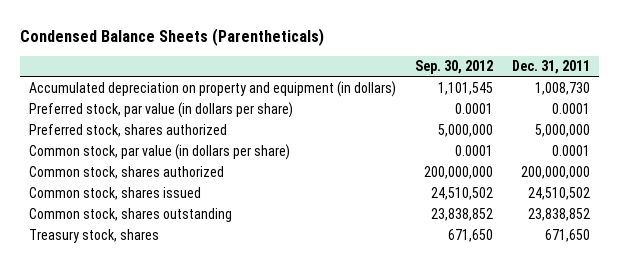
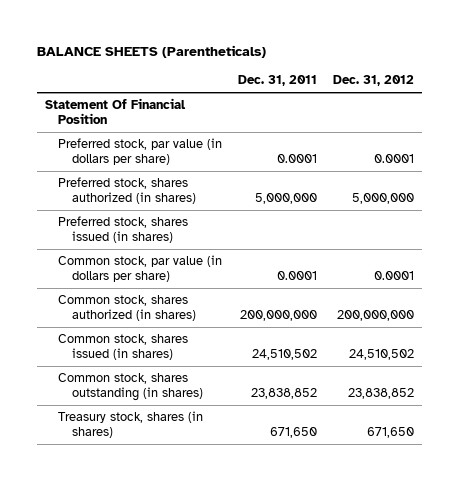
- Condensed Balance Sheets (Parentheticals)
+ BALANCE SHEETS (Parentheticals)
- | Sep. 30, 2012 | Dec. 31, 2011
+ | Dec. 31, 2011 | Dec. 31, 2012
- Accumulated depreciation on property and equipment (in dollars) | 1,101,545 | 1,008,730
+ Statement Of Financial Position
- Preferred stock, shares authorized | 5,000,000 | 5,000,000
+ Preferred stock, shares authorized (in shares) | 5,000,000 | 5,000,000
+ Preferred stock, shares issued (in shares)
- Common stock, shares authorized | 200,000,000 | 200,000,000
- Common stock, shares issued | 24,510,502 | 24,510,502
- Common stock, shares outstanding | 23,838,852 | 23,838,852
- Treasury stock, shares | 671,650 | 671,650
+ Common stock, shares authorized (in shares) | 200,000,000 | 200,000,000
+ Common stock, shares issued (in shares) | 24,510,502 | 24,510,502
+ Common stock, shares outstanding (in shares) | 23,838,852 | 23,838,852
+ Treasury stock, shares (in shares) | 671,650 | 671,650

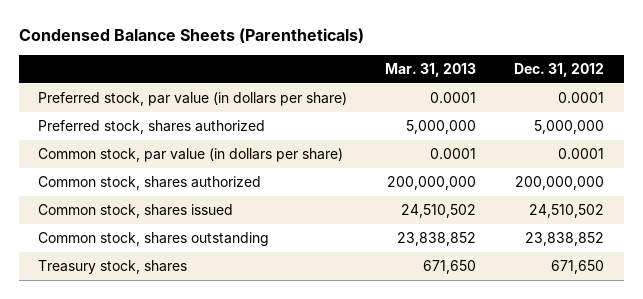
- BALANCE SHEETS (Parentheticals)
+ Condensed Balance Sheets (Parentheticals)
- | Dec. 31, 2011 | Dec. 31, 2012
+ | Mar. 31, 2013 | Dec. 31, 2012
- Statement Of Financial Position
- Preferred stock, shares authorized (in shares) | 5,000,000 | 5,000,000
- Preferred stock, shares issued (in shares)
+ Preferred stock, shares authorized | 5,000,000 | 5,000,000
- Common stock, shares authorized (in shares) | 200,000,000 | 200,000,000
- Common stock, shares issued (in shares) | 24,510,502 | 24,510,502
- Common stock, shares outstanding (in shares) | 23,838,852 | 23,838,852
- Treasury stock, shares (in shares) | 671,650 | 671,650
+ Common stock, shares authorized | 200,000,000 | 200,000,000
+ Common stock, shares issued | 24,510,502 | 24,510,502
+ Common stock, shares outstanding | 23,838,852 | 23,838,852
+ Treasury stock, shares | 671,650 | 671,650

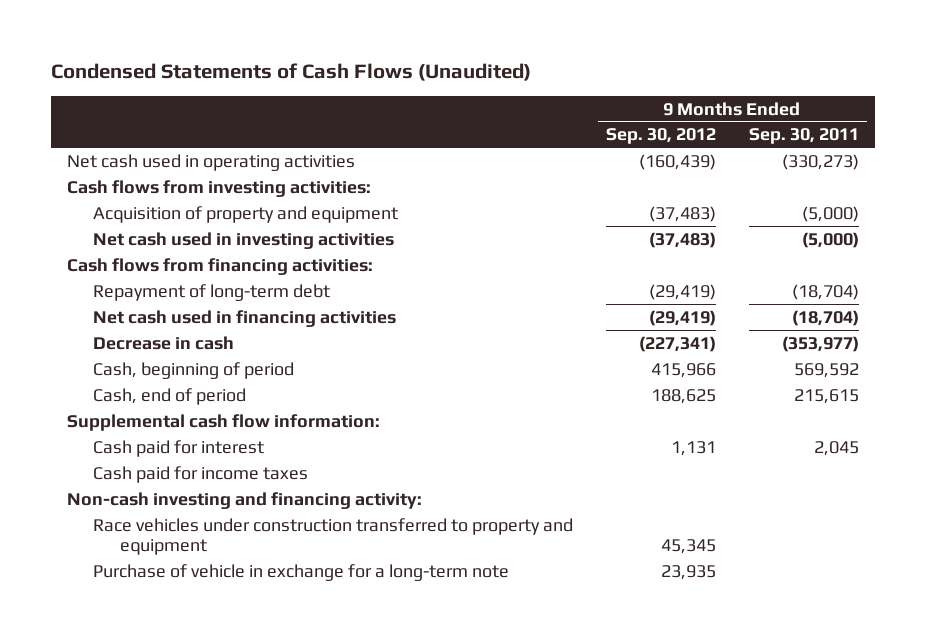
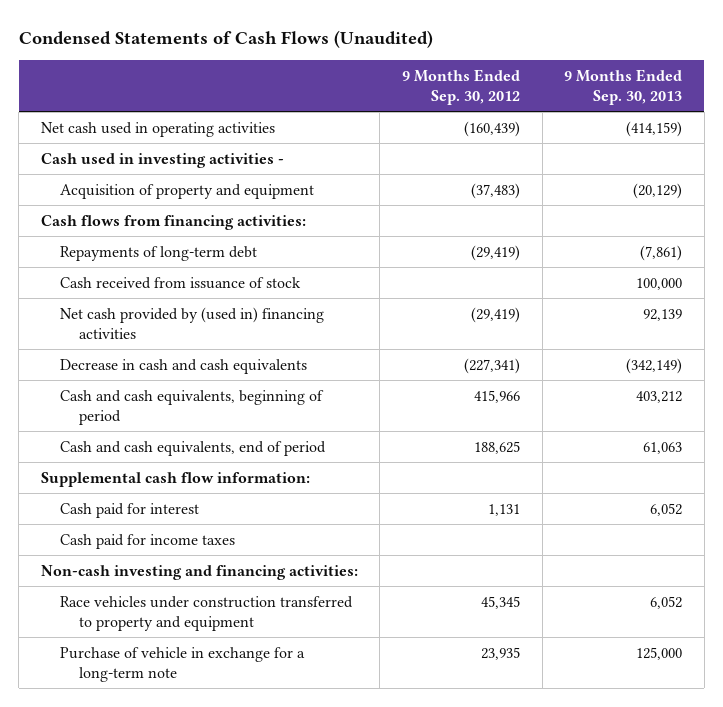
- | 9 Months Ended Sep. 30, 2012 | 9 Months Ended Sep. 30, 2011
+ | 9 Months Ended Sep. 30, 2012 | 9 Months Ended Sep. 30, 2013
- Cash flows from investing activities:
+ Cash used in investing activities -
- Net cash used in investing activities | (37,483) | (5,000)
- Repayment of long-term debt | (29,419) | (18,704)
- Net cash used in financing activities | (29,419) | (18,704)
- Decrease in cash | (227,341) | (353,977)
- Cash, beginning of period | 415,966 | 569,592
- Cash, end of period | 188,625 | 215,615
+ Repayments of long-term debt | (29,419) | (7,861)
+ Cash received from issuance of stock | | 100,000
+ Net cash provided by (used in) financing activities | (29,419) | 92,139
+ Decrease in cash and cash equivalents | (227,341) | (342,149)
+ Cash and cash equivalents, beginning of period | 415,966 | 403,212
+ Cash and cash equivalents, end of period | 188,625 | 61,063
- Non-cash investing and financing activity:
+ Non-cash investing and financing activities:

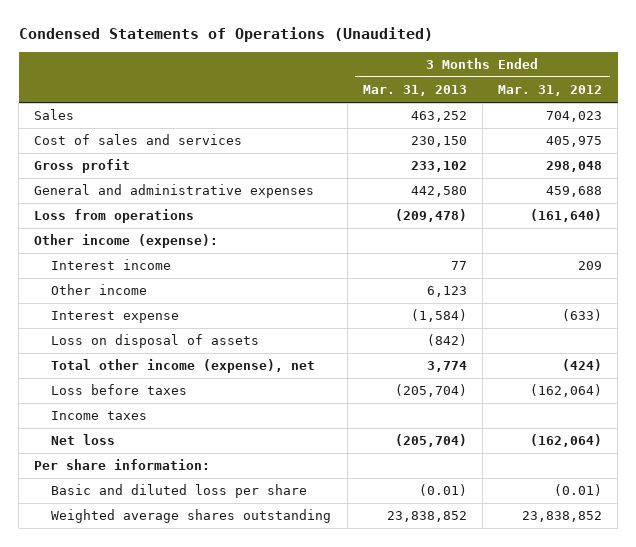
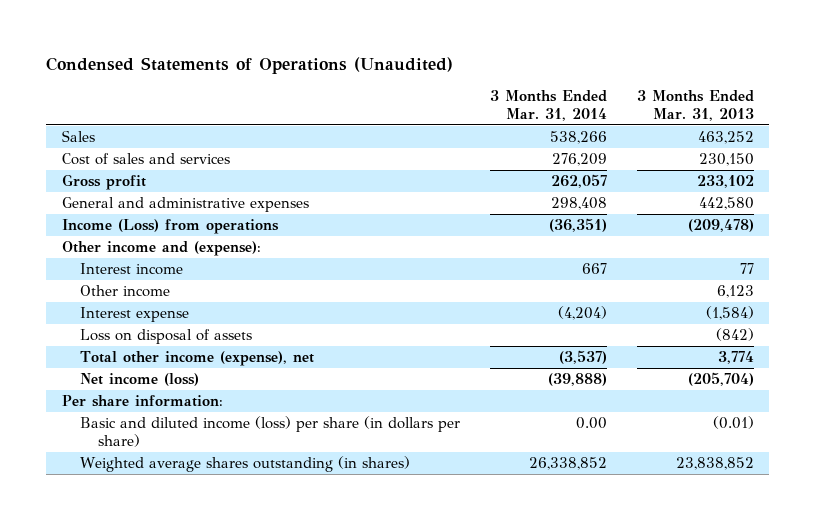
- | 3 Months Ended Mar. 31, 2013 | 3 Months Ended Mar. 31, 2012
+ | 3 Months Ended Mar. 31, 2014 | 3 Months Ended Mar. 31, 2013
- Loss from operations | (209,478) | (161,640)
- Other income (expense):
+ Income (Loss) from operations | (36,351) | (209,478)
+ Other income and (expense):
- Loss before taxes | (205,704) | (162,064)
- Income taxes
- Net loss | (205,704) | (162,064)
+ Net income (loss) | (39,888) | (205,704)
- Basic and diluted loss per share | (0.01) | (0.01)
- Weighted average shares outstanding | 23,838,852 | 23,838,852
+ Basic and diluted income (loss) per share (in dollars per share) | 0.00 | (0.01)
+ Weighted average shares outstanding (in shares) | 26,338,852 | 23,838,852

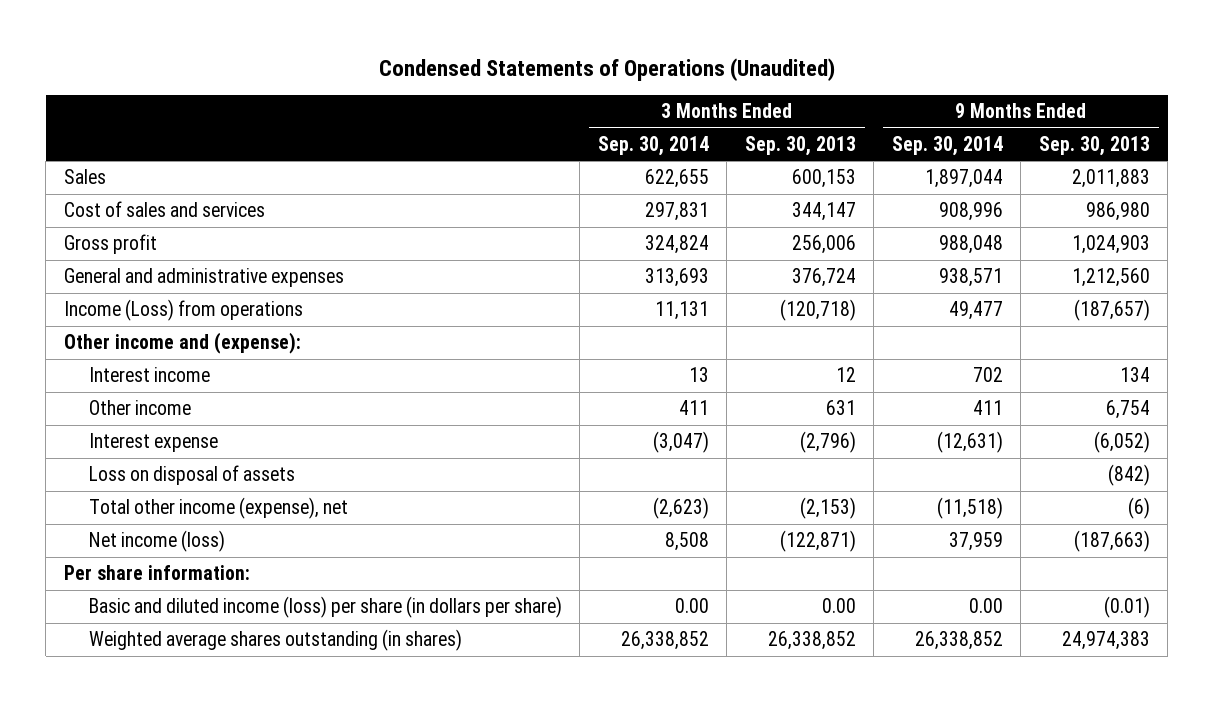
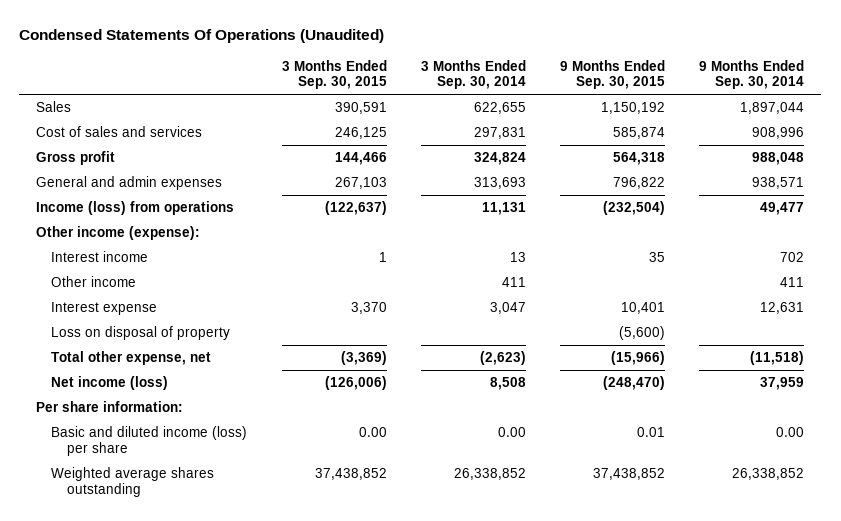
- Condensed Statements of Operations (Unaudited)
+ Condensed Statements Of Operations (Unaudited)
- | 3 Months Ended Sep. 30, 2014 | 3 Months Ended Sep. 30, 2013 | 9 Months Ended Sep. 30, 2014 | 9 Months Ended Sep. 30, 2013
+ | 3 Months Ended Sep. 30, 2015 | 3 Months Ended Sep. 30, 2014 | 9 Months Ended Sep. 30, 2015 | 9 Months Ended Sep. 30, 2014
- General and administrative expenses | 313,693 | 376,724 | 938,571 | 1,212,560
- Income (Loss) from operations | 11,131 | (120,718) | 49,477 | (187,657)
- Other income and (expense):
+ General and admin expenses | 267,103 | 313,693 | 796,822 | 938,571
+ Income (loss) from operations | (122,637) | 11,131 | (232,504) | 49,477
+ Other income (expense):
- Interest expense | (3,047) | (2,796) | (12,631) | (6,052)
- Loss on disposal of assets | | | | (842)
- Total other income (expense), net | (2,623) | (2,153) | (11,518) | (6)
+ Interest expense | 3,370 | 3,047 | 10,401 | 12,631
+ Loss on disposal of property | | | (5,600) |
+ Total other expense, net | (3,369) | (2,623) | (15,966) | (11,518)
- Basic and diluted income (loss) per share (in dollars per share) | 0.00 | 0.00 | 0.00 | (0.01)
- Weighted average shares outstanding (in shares) | 26,338,852 | 26,338,852 | 26,338,852 | 24,974,383
+ Basic and diluted income (loss) per share | 0.00 | 0.00 | 0.01 | 0.00
+ Weighted average shares outstanding | 37,438,852 | 26,338,852 | 37,438,852 | 26,338,852

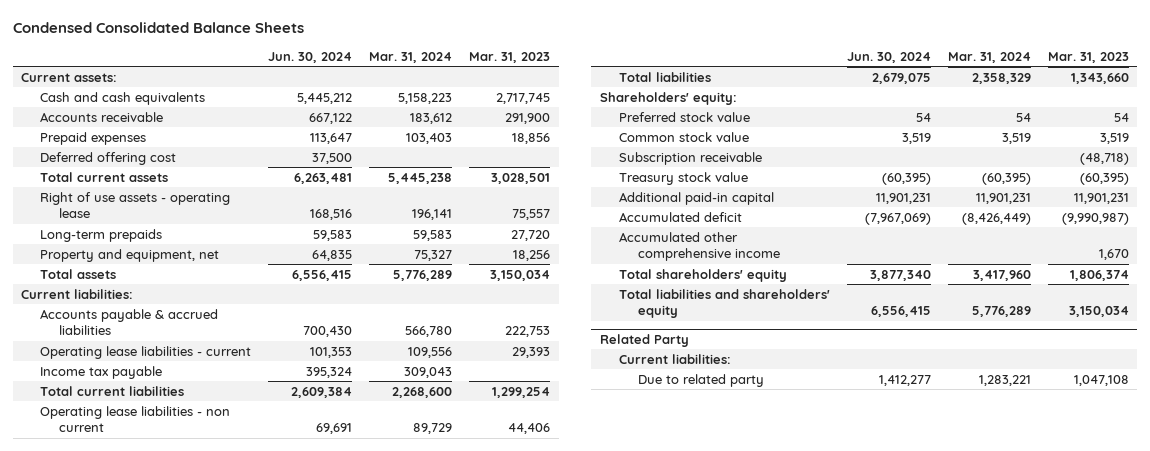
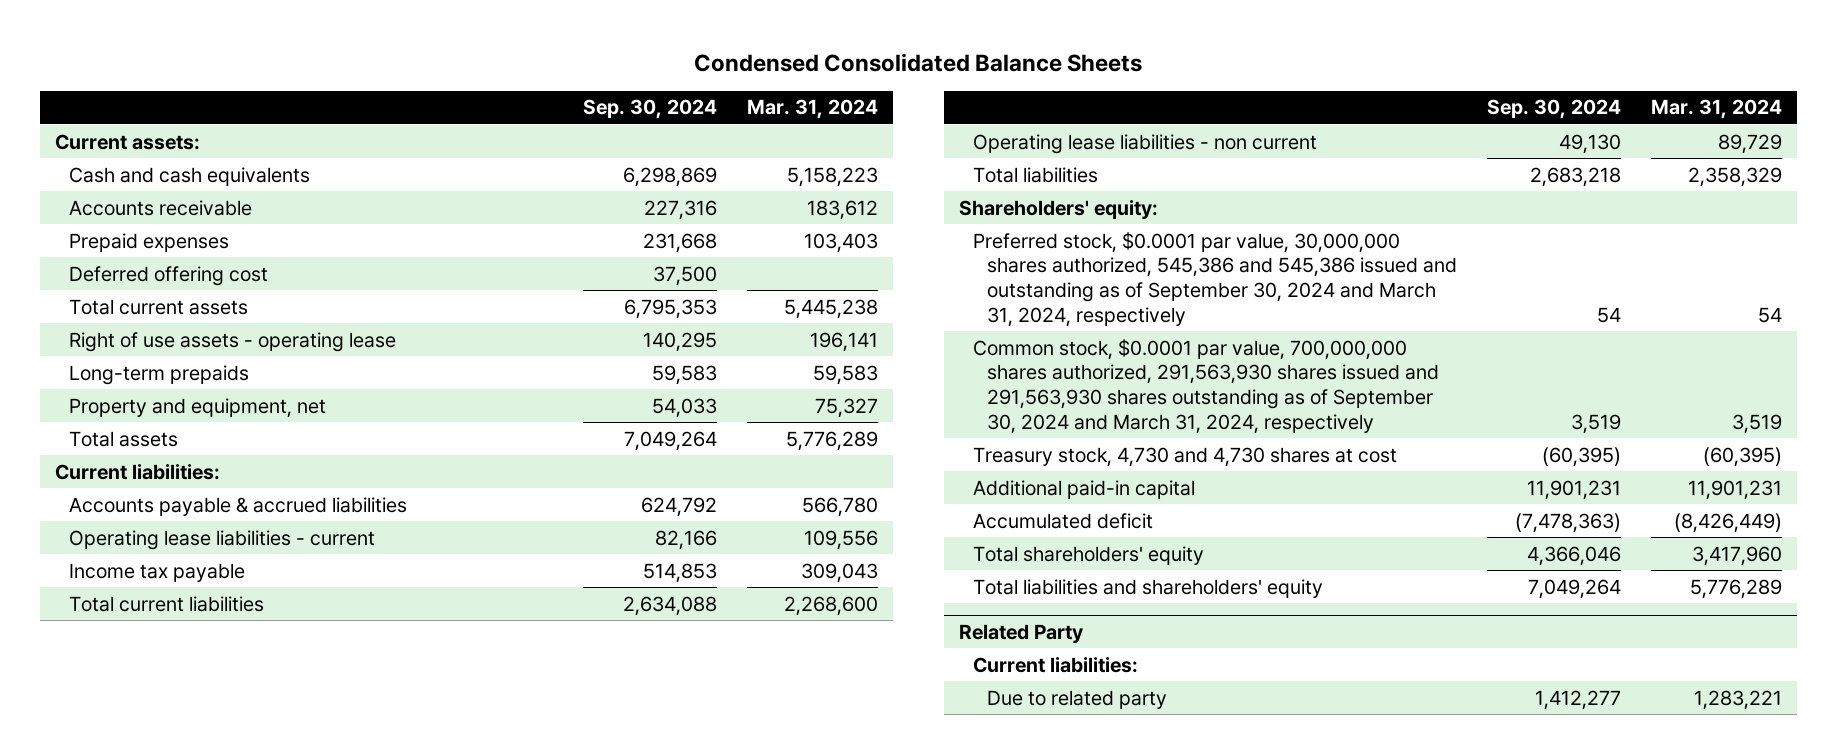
- | Jun. 30, 2024 | Mar. 31, 2024 | Mar. 31, 2023
+ | Sep. 30, 2024 | Mar. 31, 2024
- Preferred stock value | 54 | 54 | 54
- Common stock value | 3,519 | 3,519 | 3,519
- Subscription receivable | | | (48,718)
- Treasury stock value | (60,395) | (60,395) | (60,395)
+ Preferred stock, $0.0001 par value, 30,000,000 shares authorized, 545,386 and 545,386 issued and outstanding as of September 30, 2024 and March 31, 2024, respectively | 54 | 54
+ Common stock, $0.0001 par value, 700,000,000 shares authorized, 291,563,930 shares issued and 291,563,930 shares outstanding as of September 30, 2024 and March 31, 2024, respectively | 3,519 | 3,519
+ Treasury stock, 4,730 and 4,730 shares at cost | (60,395) | (60,395)
- Accumulated other comprehensive income | | | 1,670

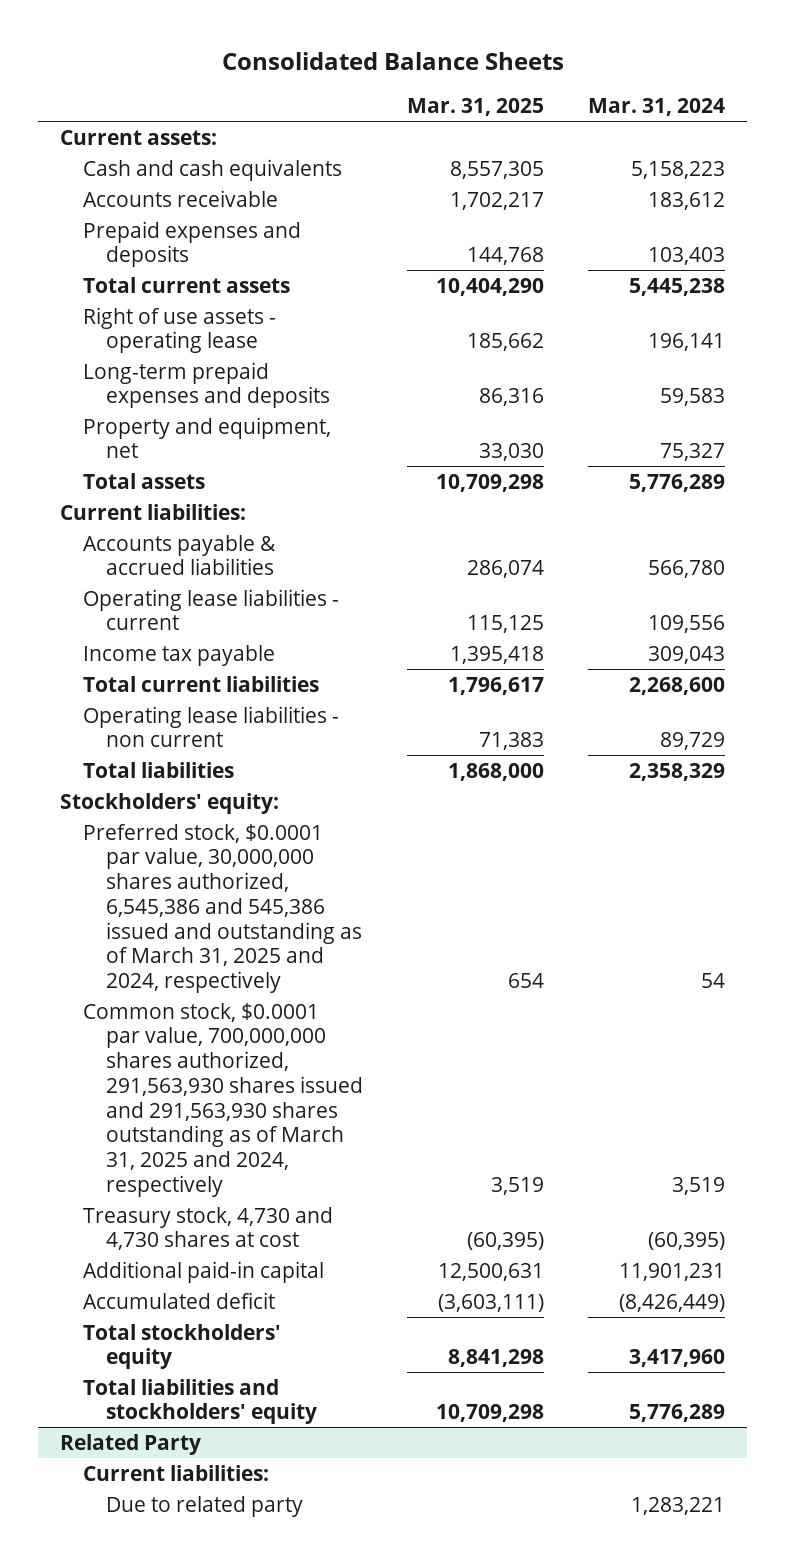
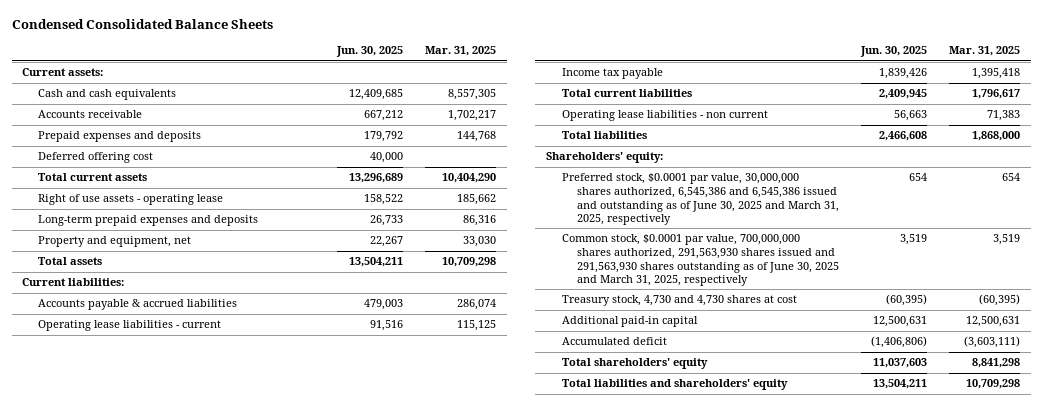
- Consolidated Balance Sheets
+ Condensed Consolidated Balance Sheets
- | Mar. 31, 2025 | Mar. 31, 2024
+ | Jun. 30, 2025 | Mar. 31, 2025
+ Deferred offering cost | 40,000 |
- Stockholders' equity:
- Preferred stock, $0.0001 par value, 30,000,000 shares authorized, 6,545,386 and 545,386 issued and outstanding as of March 31, 2025 and 2024, respectively | 654 | 54
- Common stock, $0.0001 par value, 700,000,000 shares authorized, 291,563,930 shares issued and 291,563,930 shares outstanding as of March 31, 2025 and 2024, respectively | 3,519 | 3,519
+ Shareholders' equity:
+ Preferred stock, $0.0001 par value, 30,000,000 shares authorized, 6,545,386 and 6,545,386 issued and outstanding as of June 30, 2025 and March 31, 2025, respectively | 654 | 654
+ Common stock, $0.0001 par value, 700,000,000 shares authorized, 291,563,930 shares issued and 291,563,930 shares outstanding as of June 30, 2025 and March 31, 2025, respectively | 3,519 | 3,519
- Total stockholders' equity | 8,841,298 | 3,417,960
- Total liabilities and stockholders' equity | 10,709,298 | 5,776,289
- Related Party
- Current liabilities:
- Due to related party | | 1,283,221
+ Total shareholders' equity | 11,037,603 | 8,841,298
+ Total liabilities and shareholders' equity | 13,504,211 | 10,709,298

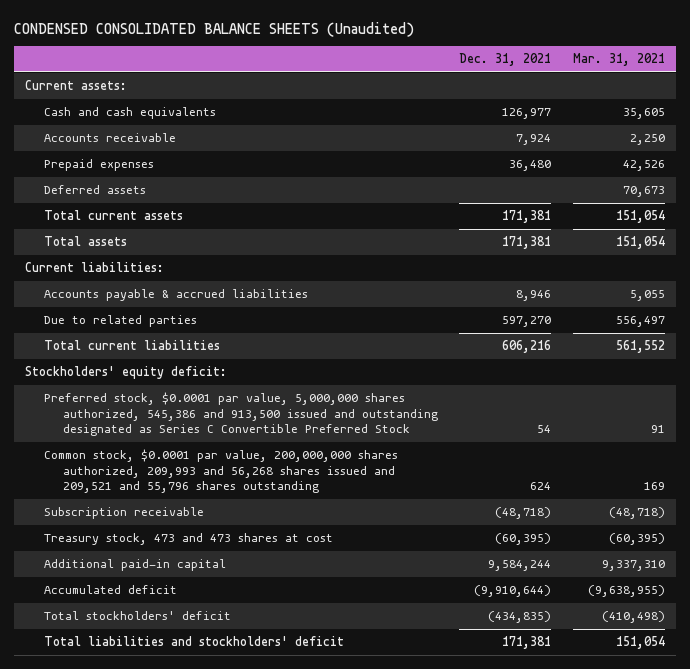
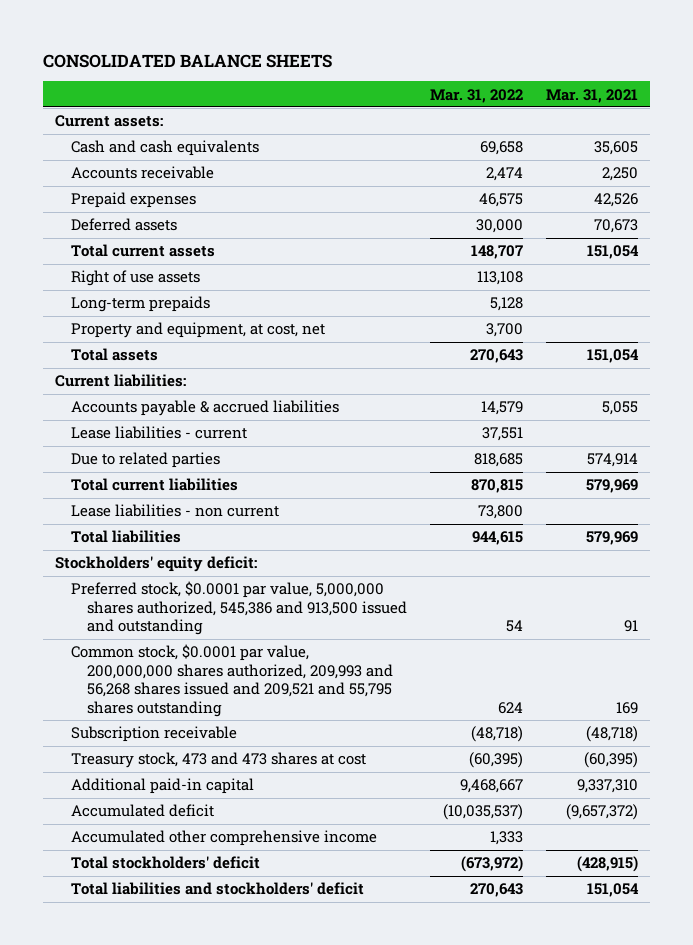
- CONDENSED CONSOLIDATED BALANCE SHEETS (Unaudited)
+ CONSOLIDATED BALANCE SHEETS
- | Dec. 31, 2021 | Mar. 31, 2021
+ | Mar. 31, 2022 | Mar. 31, 2021
+ Right of use assets | 113,108 |
+ Long-term prepaids | 5,128 |
+ Property and equipment, at cost, net | 3,700 |
- Due to related parties | 597,270 | 556,497
- Total current liabilities | 606,216 | 561,552
+ Lease liabilities - current | 37,551 |
+ Due to related parties | 818,685 | 574,914
+ Total current liabilities | 870,815 | 579,969
+ Lease liabilities - non current | 73,800 |
+ Total liabilities | 944,615 | 579,969
- Preferred stock, $0.0001 par value, 5,000,000 shares authorized, 545,386 and 913,500 issued and outstanding designated as Series C Convertible Preferred Stock | 54 | 91
- Common stock, $0.0001 par value, 200,000,000 shares authorized, 209,993 and 56,268 shares issued and 209,521 and 55,796 shares outstanding | 624 | 169
+ Preferred stock, $0.0001 par value, 5,000,000 shares authorized, 545,386 and 913,500 issued and outstanding | 54 | 91
+ Common stock, $0.0001 par value, 200,000,000 shares authorized, 209,993 and 56,268 shares issued and 209,521 and 55,795 shares outstanding | 624 | 169
- Accumulated deficit | (9,910,644) | (9,638,955)
- Total stockholders' deficit | (434,835) | (410,498)
+ Accumulated deficit | (10,035,537) | (9,657,372)
+ Accumulated other comprehensive income | 1,333 |
+ Total stockholders' deficit | (673,972) | (428,915)

